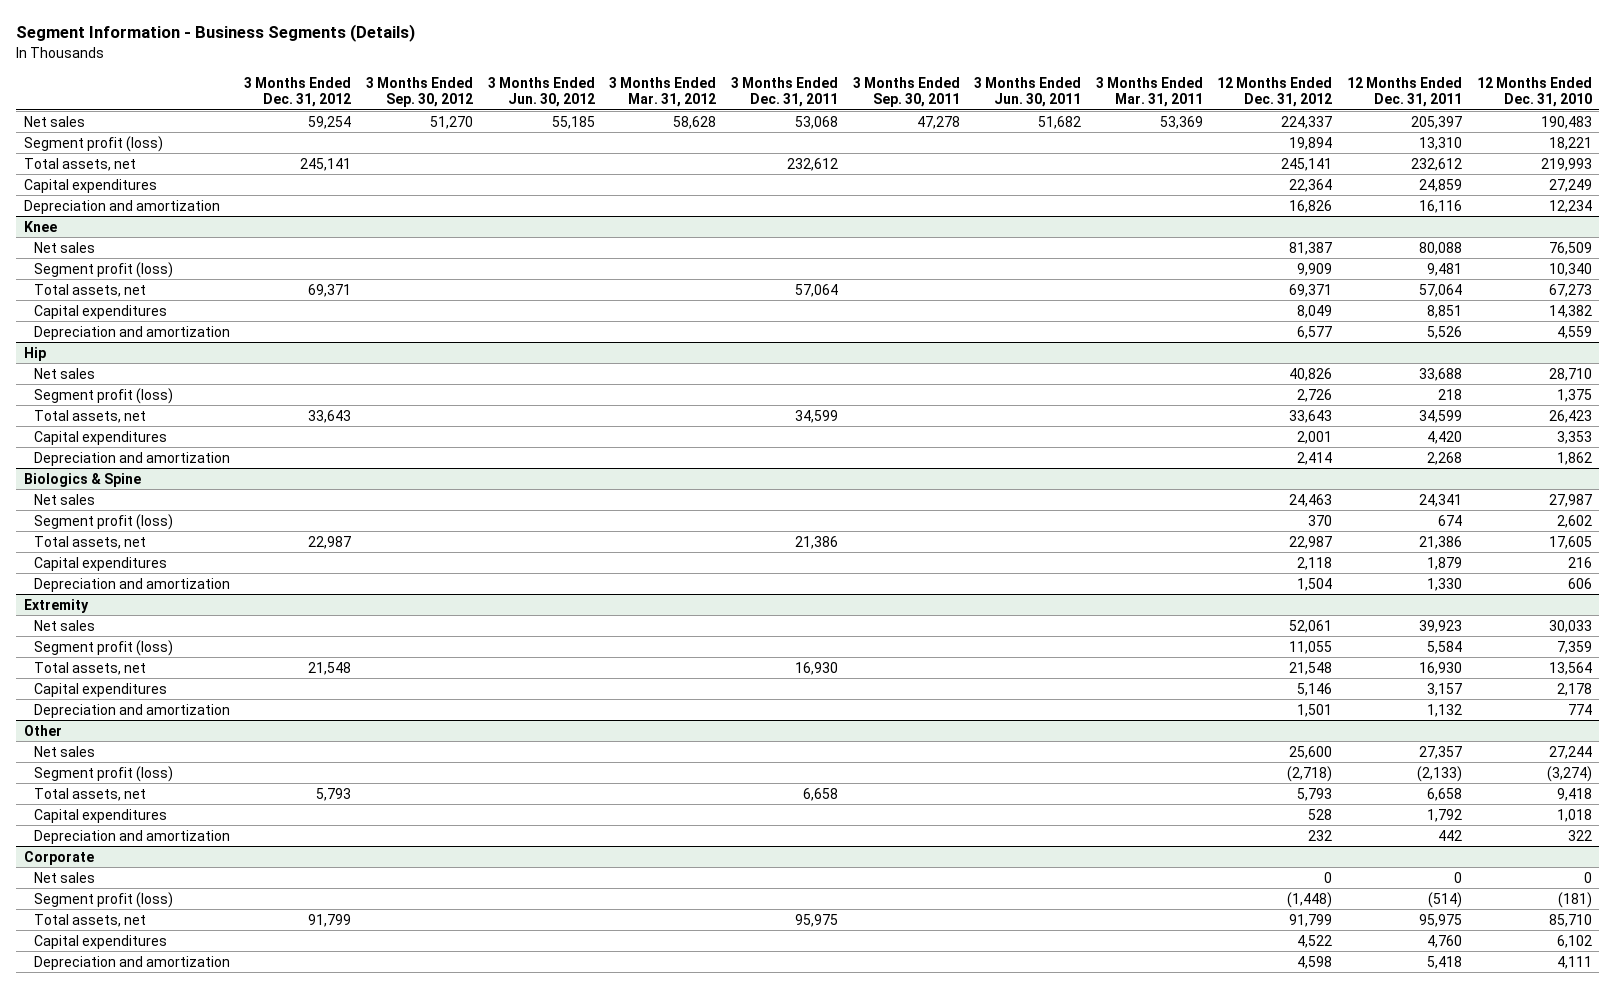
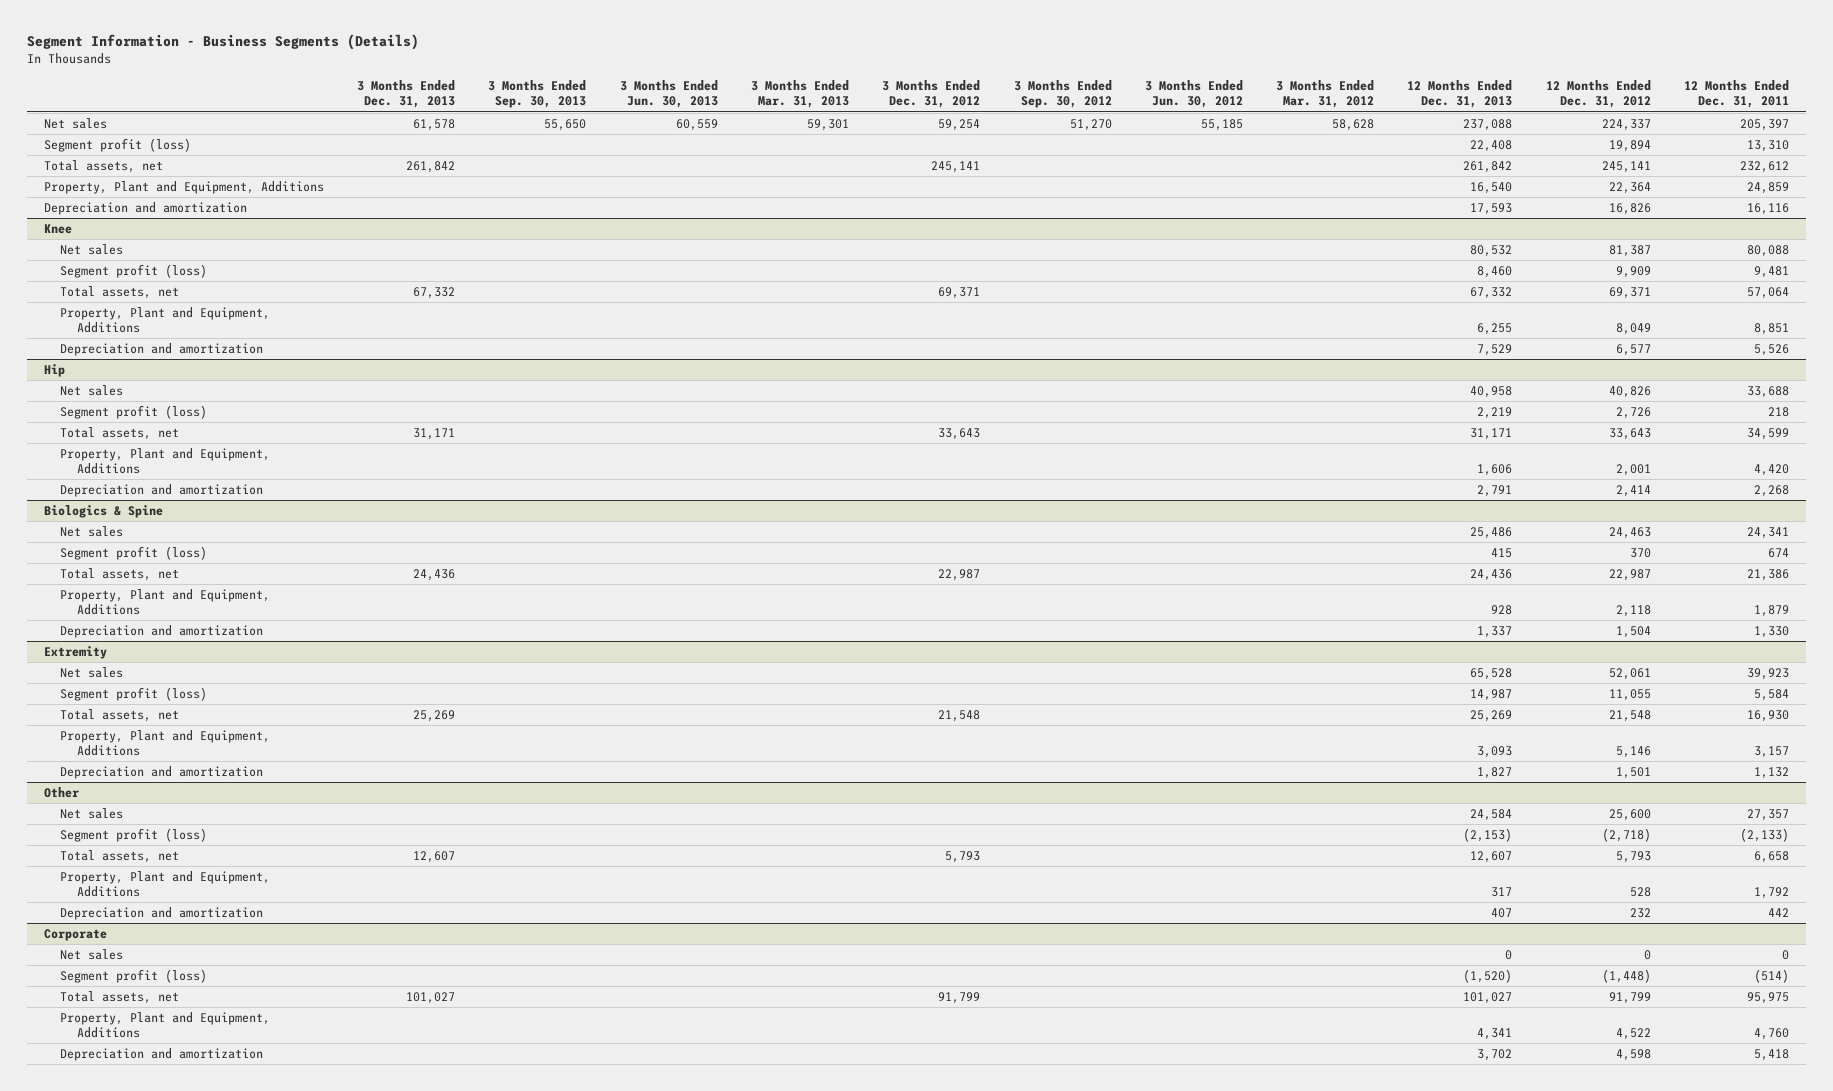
- | 3 Months Ended Dec. 31, 2012 | 3 Months Ended Sep. 30, 2012 | 3 Months Ended Jun. 30, 2012 | 3 Months Ended Mar. 31, 2012 | 3 Months Ended Dec. 31, 2011 | 3 Months Ended Sep. 30, 2011 | 3 Months Ended Jun. 30, 2011 | 3 Months Ended Mar. 31, 2011 | 12 Months Ended Dec. 31, 2012 | 12 Months Ended Dec. 31, 2011 | 12 Months Ended Dec. 31, 2010
+ | 3 Months Ended Dec. 31, 2013 | 3 Months Ended Sep. 30, 2013 | 3 Months Ended Jun. 30, 2013 | 3 Months Ended Mar. 31, 2013 | 3 Months Ended Dec. 31, 2012 | 3 Months Ended Sep. 30, 2012 | 3 Months Ended Jun. 30, 2012 | 3 Months Ended Mar. 31, 2012 | 12 Months Ended Dec. 31, 2013 | 12 Months Ended Dec. 31, 2012 | 12 Months Ended Dec. 31, 2011
- Capital expenditures | | | | | | | | | 22,364 | 24,859 | 27,249
+ Property, Plant and Equipment, Additions | | | | | | | | | 16,540 | 22,364 | 24,859
@ Knee
- Capital expenditures | | | | | | | | | 8,049 | 8,851 | 14,382
+ Property, Plant and Equipment, Additions | | | | | | | | | 6,255 | 8,049 | 8,851
@ Hip
- Capital expenditures | | | | | | | | | 2,001 | 4,420 | 3,353
+ Property, Plant and Equipment, Additions | | | | | | | | | 1,606 | 2,001 | 4,420
@ Biologics & Spine
- Capital expenditures | | | | | | | | | 2,118 | 1,879 | 216
+ Property, Plant and Equipment, Additions | | | | | | | | | 928 | 2,118 | 1,879
@ Extremity
- Capital expenditures | | | | | | | | | 5,146 | 3,157 | 2,178
+ Property, Plant and Equipment, Additions | | | | | | | | | 3,093 | 5,146 | 3,157
@ Other
- Capital expenditures | | | | | | | | | 528 | 1,792 | 1,018
+ Property, Plant and Equipment, Additions | | | | | | | | | 317 | 528 | 1,792
@ Corporate
- Capital expenditures | | | | | | | | | 4,522 | 4,760 | 6,102
+ Property, Plant and Equipment, Additions | | | | | | | | | 4,341 | 4,522 | 4,760

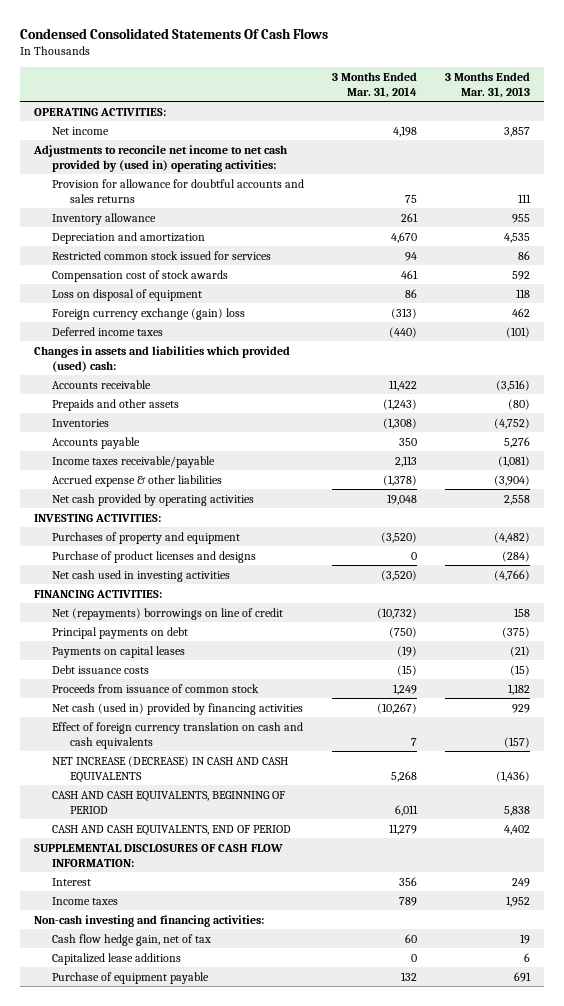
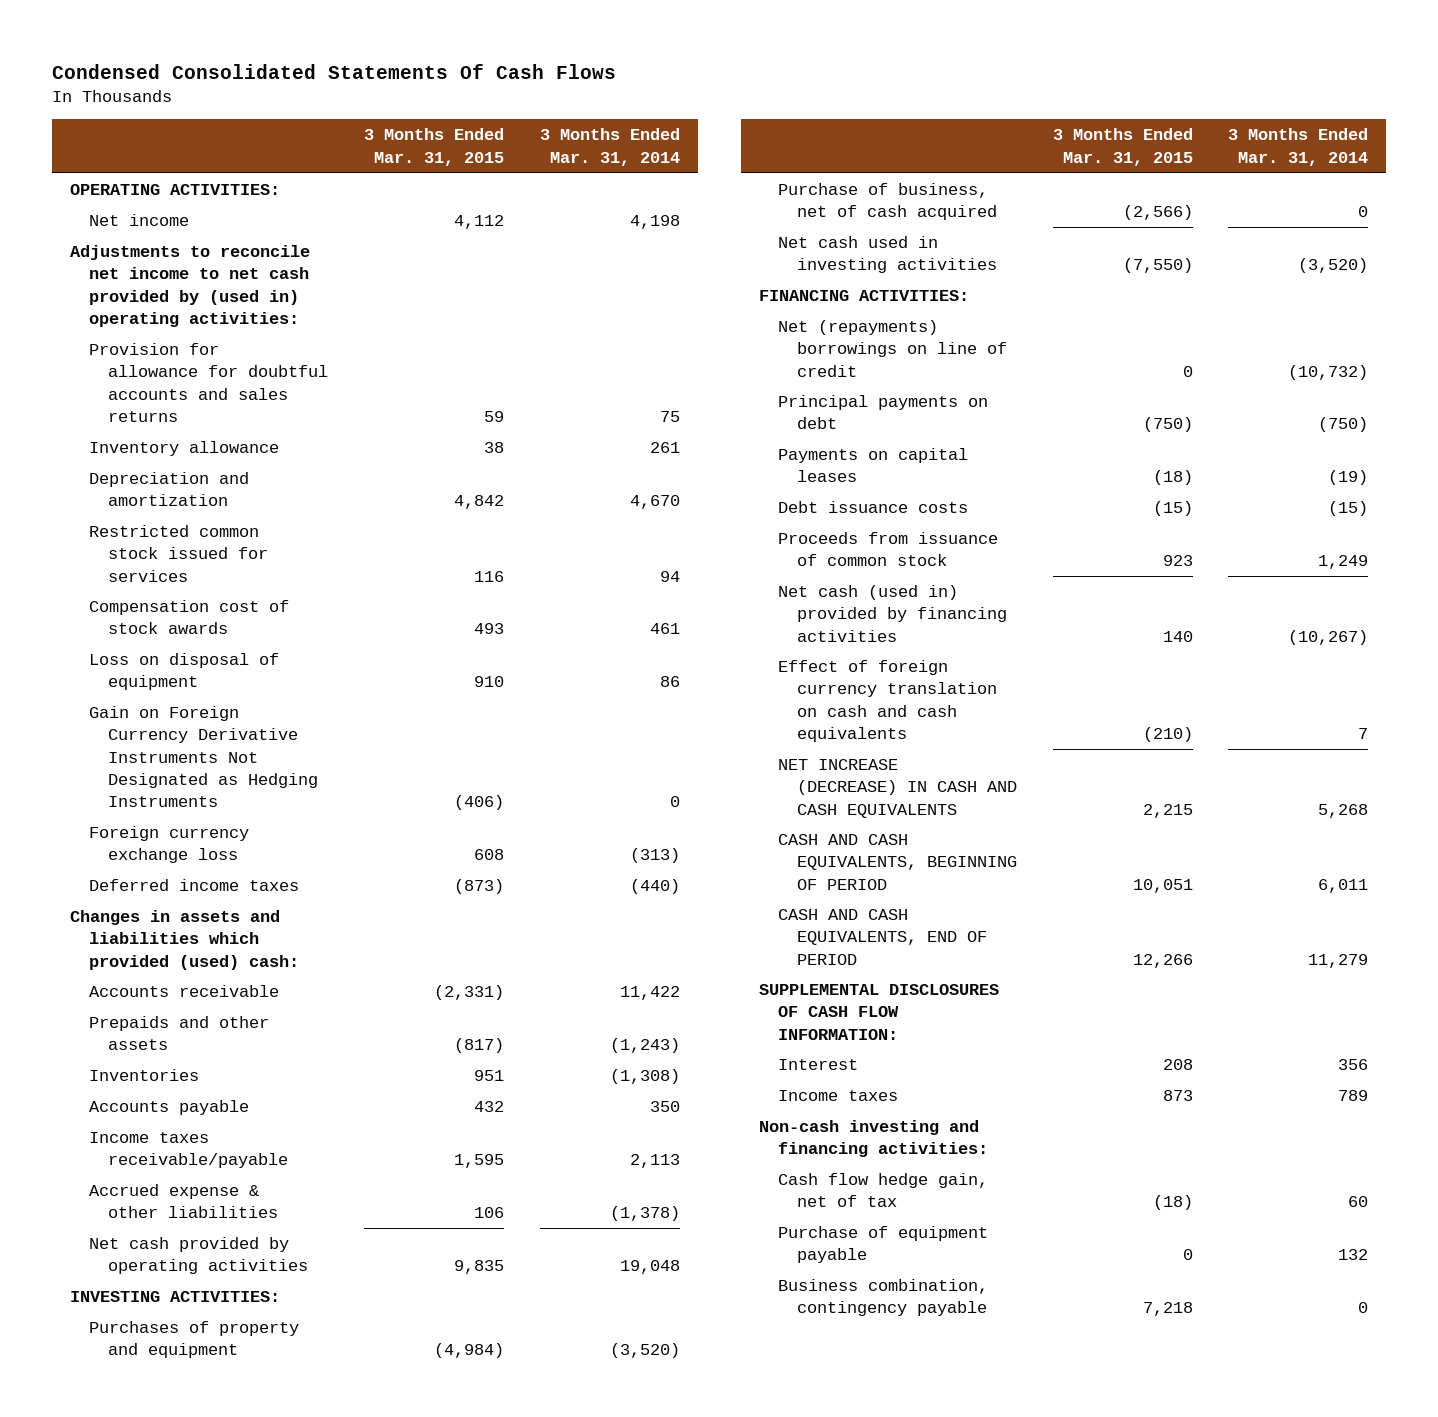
- | 3 Months Ended Mar. 31, 2014 | 3 Months Ended Mar. 31, 2013
+ | 3 Months Ended Mar. 31, 2015 | 3 Months Ended Mar. 31, 2014
- Foreign currency exchange (gain) loss | (313) | 462
+ Gain on Foreign Currency Derivative Instruments Not Designated as Hedging Instruments | (406) | 0
+ Foreign currency exchange loss | 608 | (313)
- Purchase of product licenses and designs | 0 | (284)
+ Purchase of business, net of cash acquired | (2,566) | 0
- Capitalized lease additions | 0 | 6
+ Business combination, contingency payable | 7,218 | 0

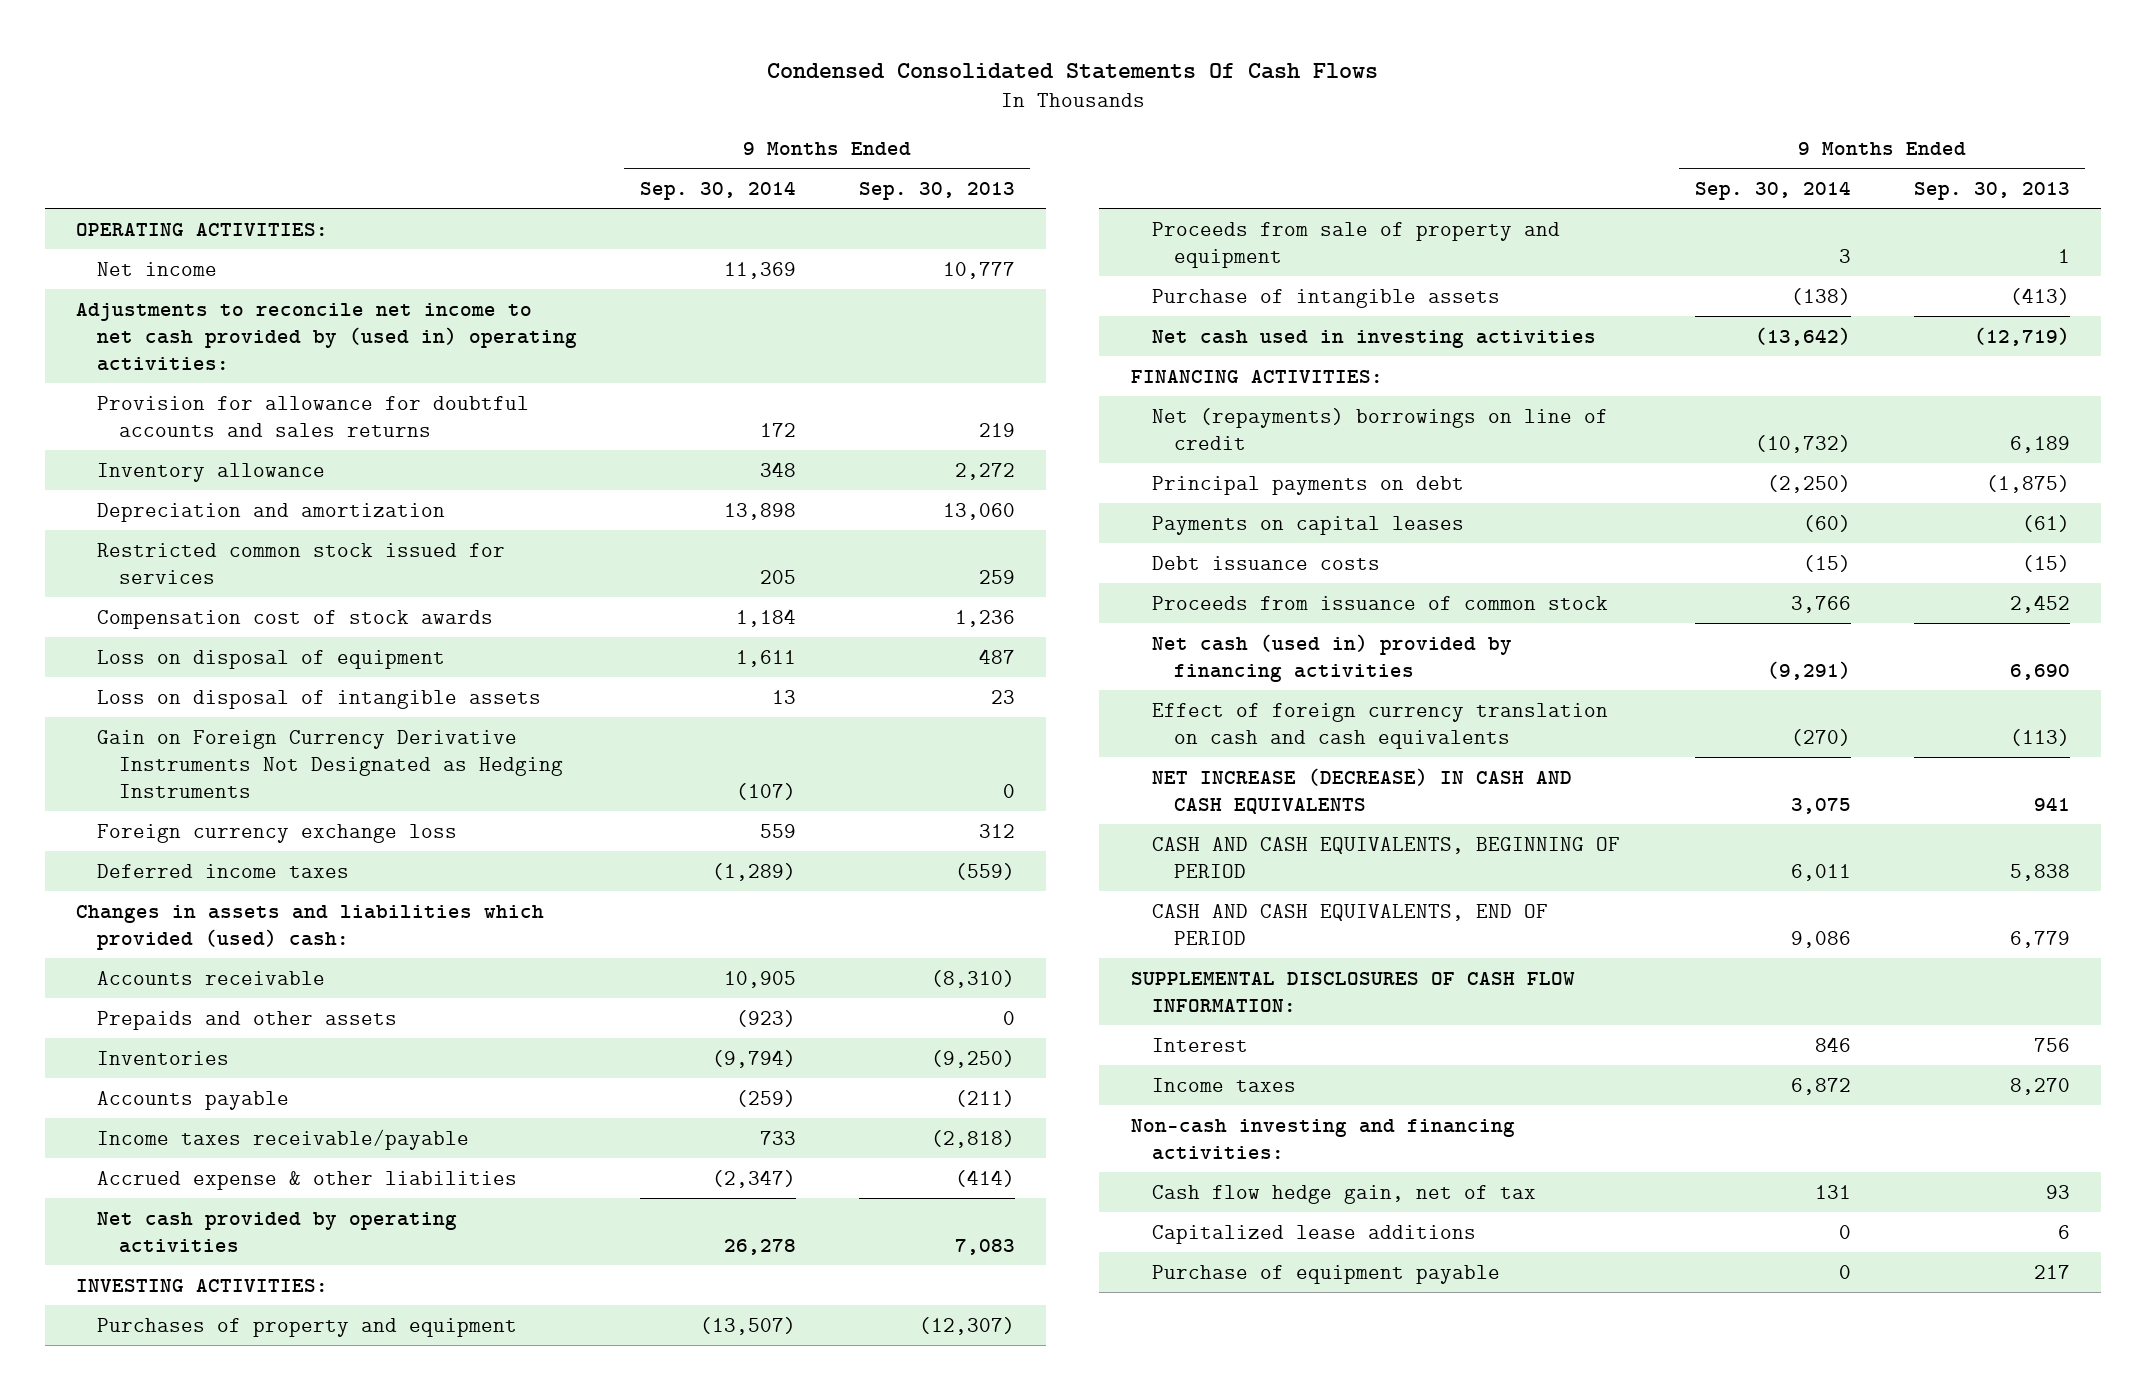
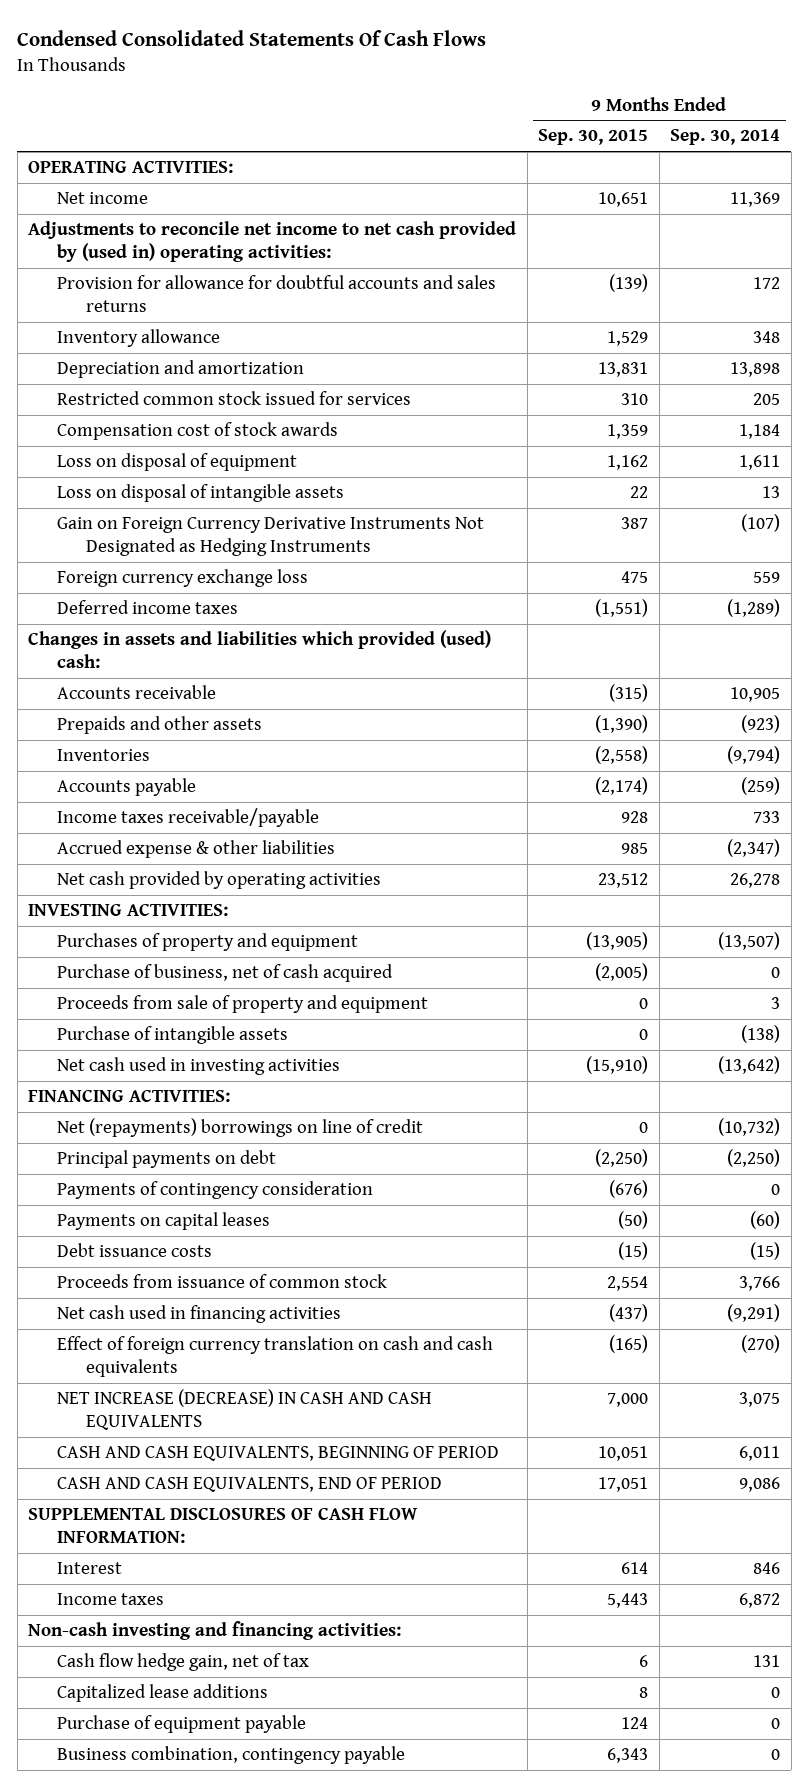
- | 9 Months Ended Sep. 30, 2014 | 9 Months Ended Sep. 30, 2013
+ | 9 Months Ended Sep. 30, 2015 | 9 Months Ended Sep. 30, 2014
+ Purchase of business, net of cash acquired | (2,005) | 0
+ Payments of contingency consideration | (676) | 0
- Net cash (used in) provided by financing activities | (9,291) | 6,690
+ Net cash used in financing activities | (437) | (9,291)
+ Business combination, contingency payable | 6,343 | 0

